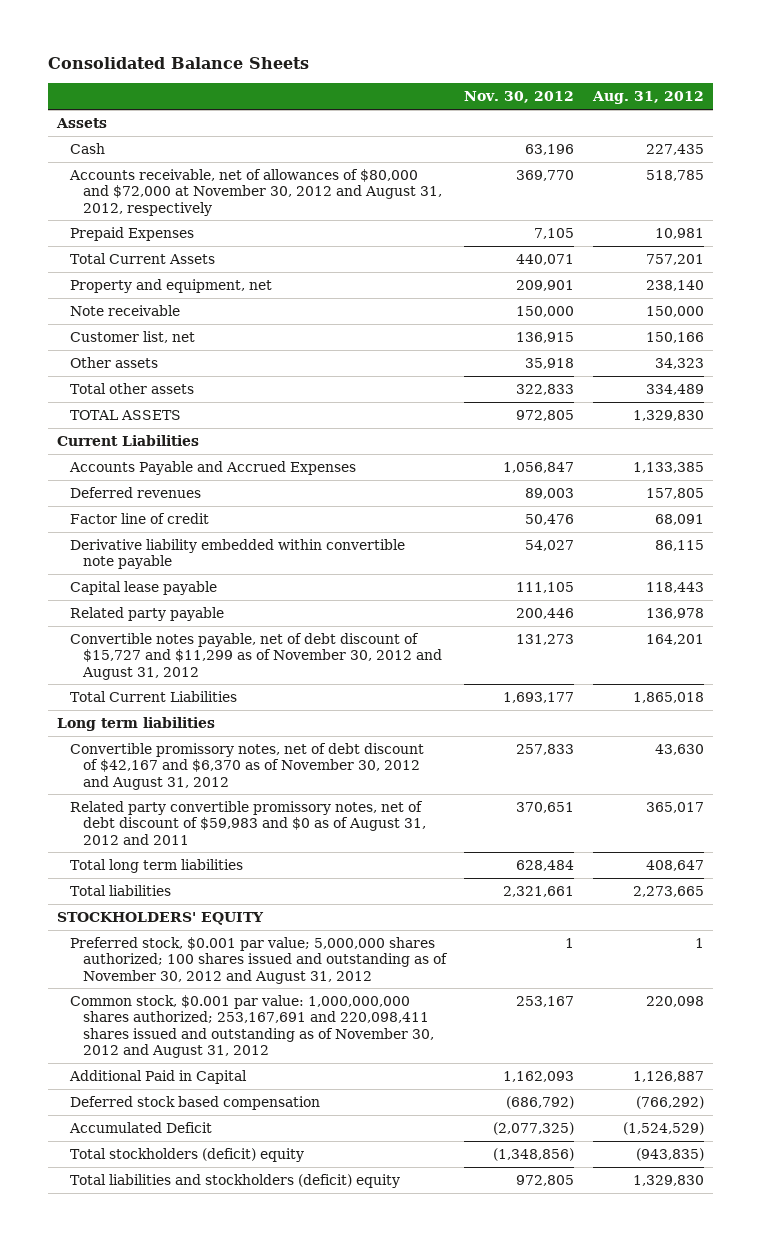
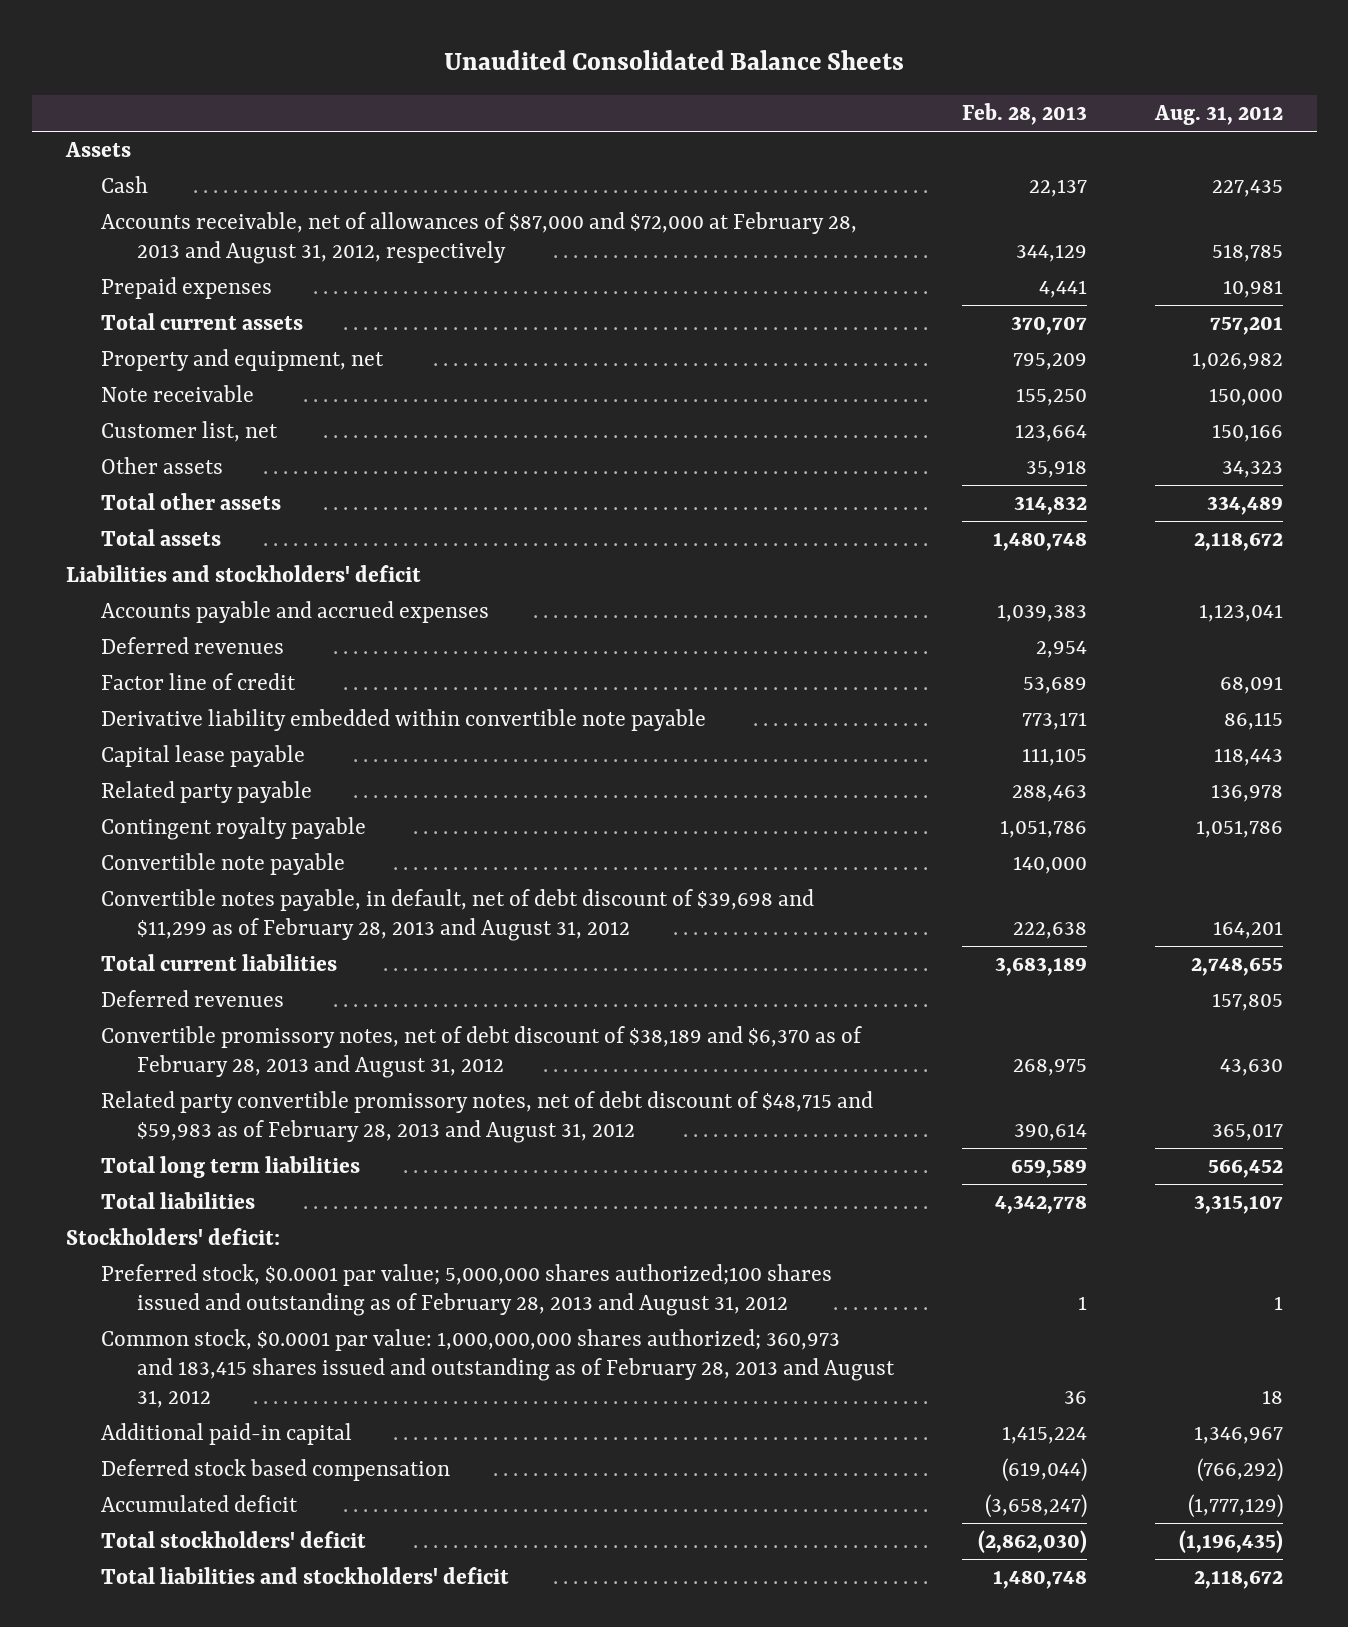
- Consolidated Balance Sheets
+ Unaudited Consolidated Balance Sheets
- | Nov. 30, 2012 | Aug. 31, 2012
+ | Feb. 28, 2013 | Aug. 31, 2012
- Accounts receivable, net of allowances of $80,000 and $72,000 at November 30, 2012 and August 31, 2012, respectively | 369,770 | 518,785
- Prepaid Expenses | 7,105 | 10,981
- Total Current Assets | 440,071 | 757,201
- Property and equipment, net | 209,901 | 238,140
+ Accounts receivable, net of allowances of $87,000 and $72,000 at February 28, 2013 and August 31, 2012, respectively | 344,129 | 518,785
+ Prepaid expenses | 4,441 | 10,981
+ Total current assets | 370,707 | 757,201
+ Property and equipment, net | 795,209 | 1,026,982
- TOTAL ASSETS | 972,805 | 1,329,830
- Current Liabilities
- Accounts Payable and Accrued Expenses | 1,056,847 | 1,133,385
+ Total assets | 1,480,748 | 2,118,672
+ Liabilities and stockholders' deficit
+ Accounts payable and accrued expenses | 1,039,383 | 1,123,041
+ Deferred revenues | 2,954 |
- Convertible notes payable, net of debt discount of $15,727 and $11,299 as of November 30, 2012 and August 31, 2012 | 131,273 | 164,201
- Total Current Liabilities | 1,693,177 | 1,865,018
- Long term liabilities
- Convertible promissory notes, net of debt discount of $42,167 and $6,370 as of November 30, 2012 and August 31, 2012 | 257,833 | 43,630
- Related party convertible promissory notes, net of debt discount of $59,983 and $0 as of August 31, 2012 and 2011 | 370,651 | 365,017
- Total long term liabilities | 628,484 | 408,647
- Total liabilities | 2,321,661 | 2,273,665
- STOCKHOLDERS' EQUITY
- Preferred stock, $0.001 par value; 5,000,000 shares authorized; 100 shares issued and outstanding as of November 30, 2012 and August 31, 2012 | 1 | 1
- Common stock, $0.001 par value: 1,000,000,000 shares authorized; 253,167,691 and 220,098,411 shares issued and outstanding as of November 30, 2012 and August 31, 2012 | 253,167 | 220,098
- Additional Paid in Capital | 1,162,093 | 1,126,887
+ Contingent royalty payable | 1,051,786 | 1,051,786
+ Convertible note payable | 140,000 |
+ Convertible notes payable, in default, net of debt discount of $39,698 and $11,299 as of February 28, 2013 and August 31, 2012 | 222,638 | 164,201
+ Total current liabilities | 3,683,189 | 2,748,655
moved down: Deferred revenues | | 157,805
+ Convertible promissory notes, net of debt discount of $38,189 and $6,370 as of February 28, 2013 and August 31, 2012 | 268,975 | 43,630
+ Related party convertible promissory notes, net of debt discount of $48,715 and $59,983 as of February 28, 2013 and August 31, 2012 | 390,614 | 365,017
+ Total long term liabilities | 659,589 | 566,452
+ Total liabilities | 4,342,778 | 3,315,107
+ Stockholders' deficit:
+ Preferred stock, $0.0001 par value; 5,000,000 shares authorized;100 shares issued and outstanding as of February 28, 2013 and August 31, 2012 | 1 | 1
+ Common stock, $0.0001 par value: 1,000,000,000 shares authorized; 360,973 and 183,415 shares issued and outstanding as of February 28, 2013 and August 31, 2012 | 36 | 18
+ Additional paid-in capital | 1,415,224 | 1,346,967
- Accumulated Deficit | (2,077,325) | (1,524,529)
- Total stockholders (deficit) equity | (1,348,856) | (943,835)
- Total liabilities and stockholders (deficit) equity | 972,805 | 1,329,830
+ Accumulated deficit | (3,658,247) | (1,777,129)
+ Total stockholders' deficit | (2,862,030) | (1,196,435)
+ Total liabilities and stockholders' deficit | 1,480,748 | 2,118,672

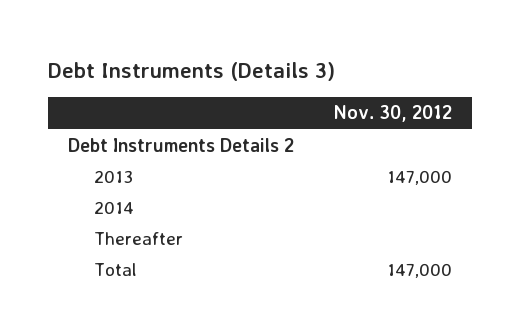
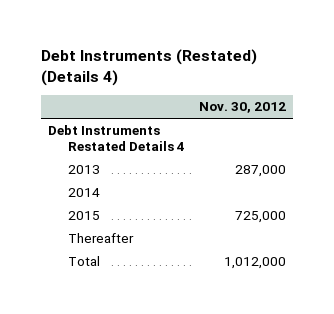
- Debt Instruments (Details 3)
+ Debt Instruments (Restated) (Details 4)
- Debt Instruments Details 2
- 2013 | 147,000
+ Debt Instruments Restated Details 4
+ 2013 | 287,000
+ 2015 | 725,000
- Total | 147,000
+ Total | 1,012,000

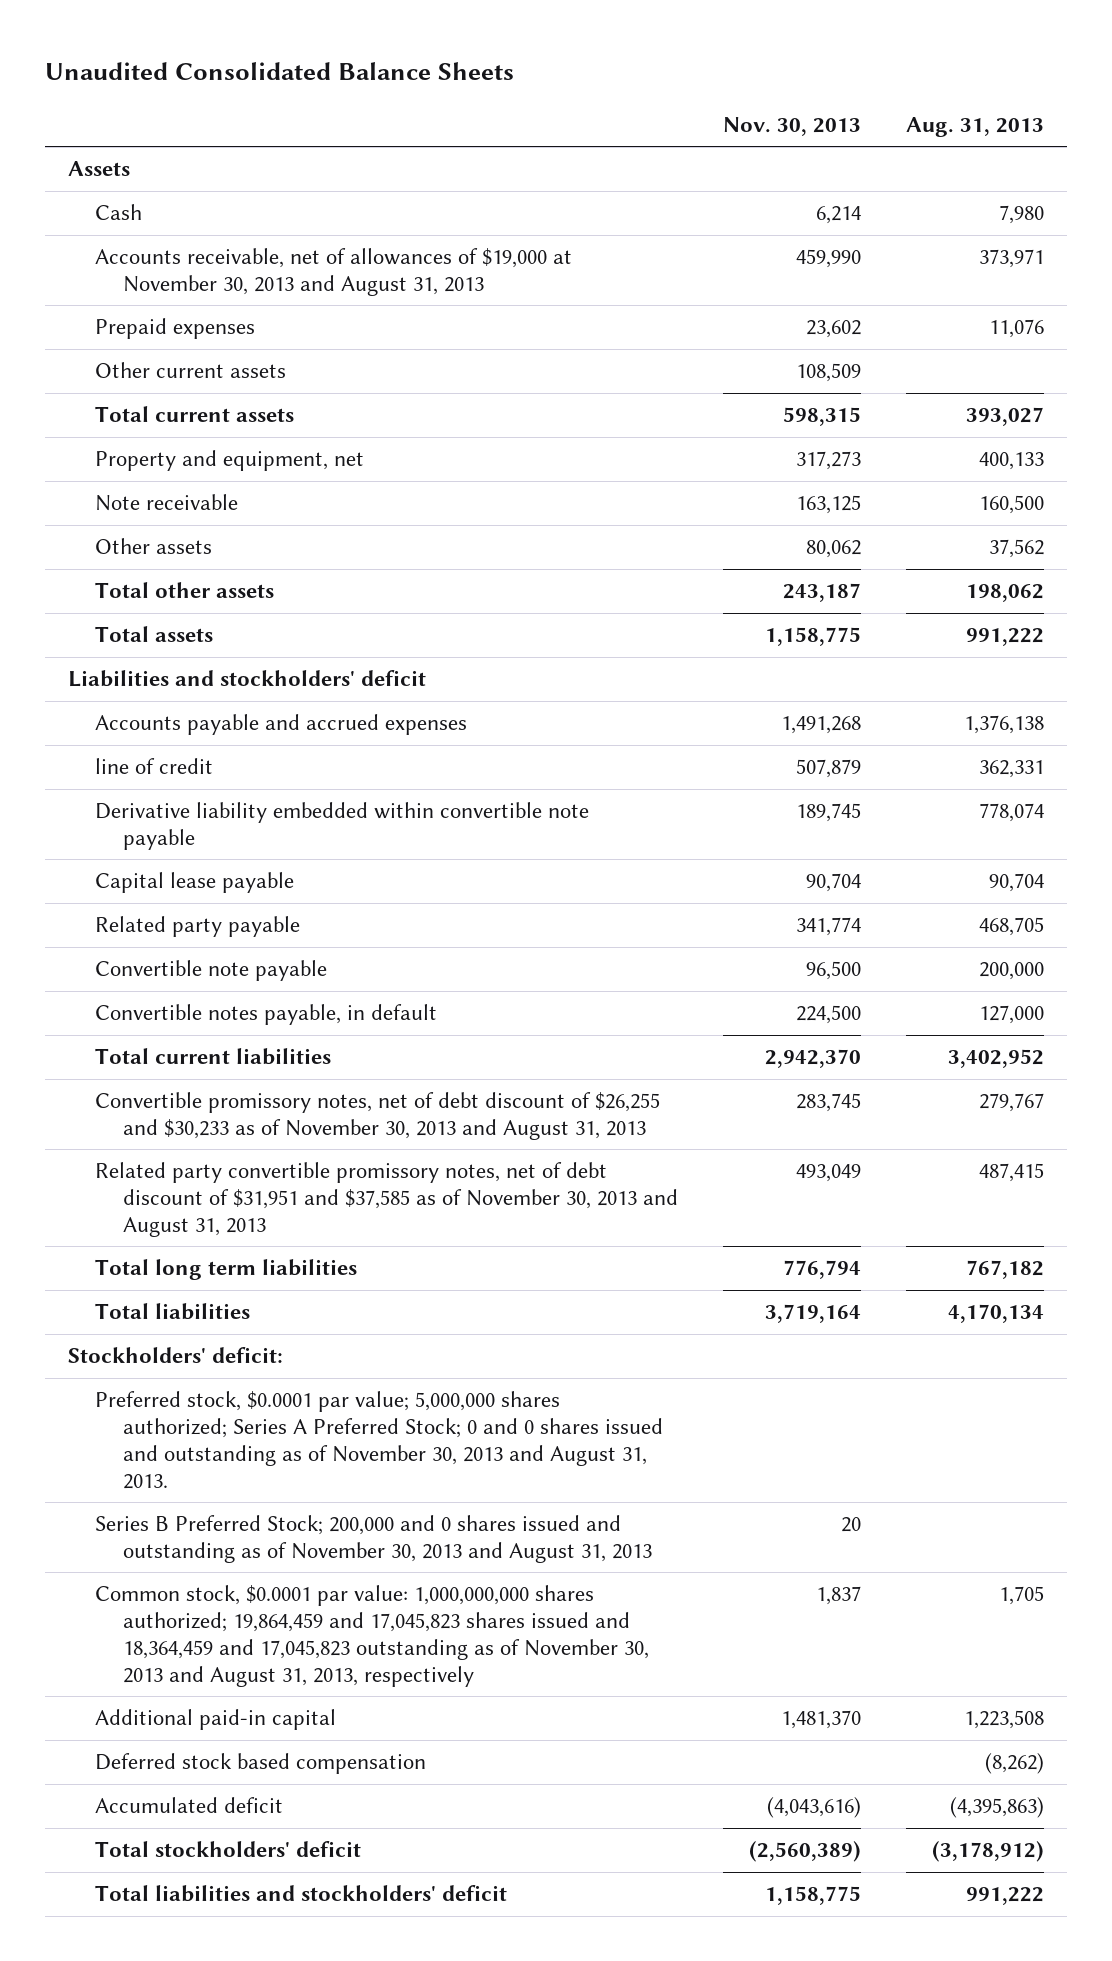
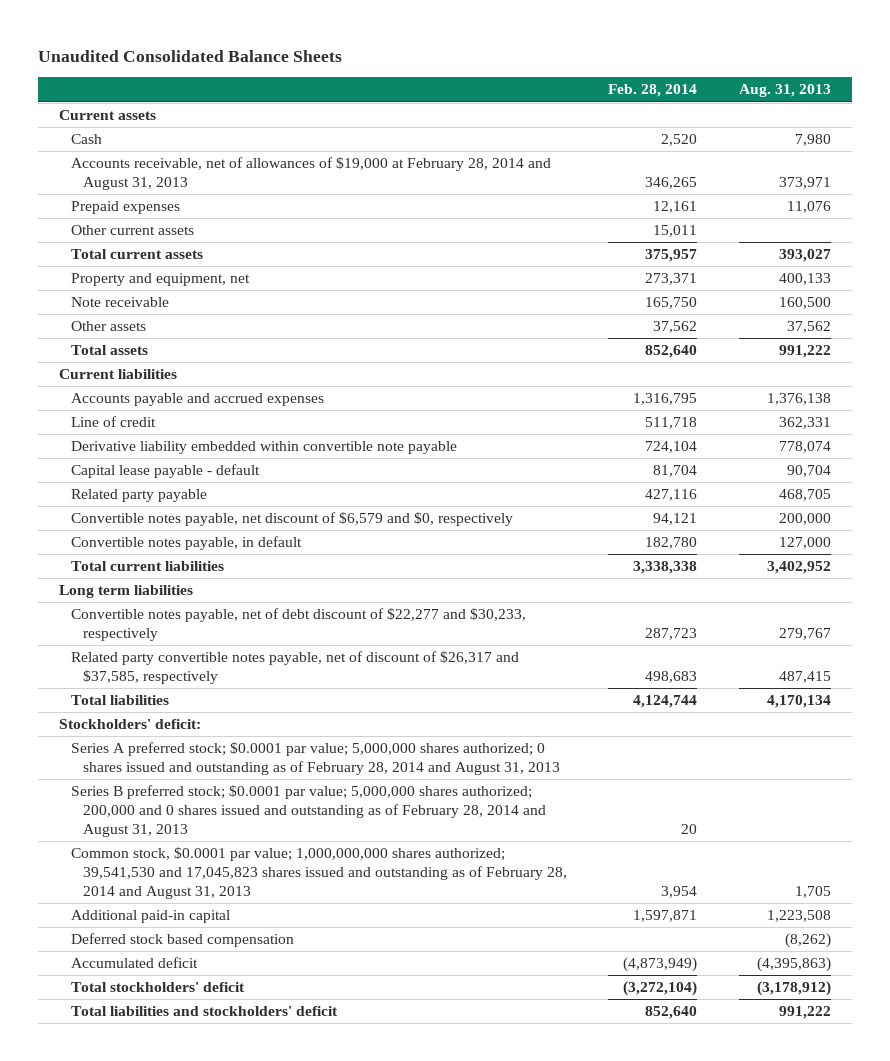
- | Nov. 30, 2013 | Aug. 31, 2013
+ | Feb. 28, 2014 | Aug. 31, 2013
- Assets
+ Current assets
- Accounts receivable, net of allowances of $19,000 at November 30, 2013 and August 31, 2013 | 459,990 | 373,971
+ Accounts receivable, net of allowances of $19,000 at February 28, 2014 and August 31, 2013 | 346,265 | 373,971
- Total other assets | 243,187 | 198,062
- Liabilities and stockholders' deficit
+ Current liabilities
- line of credit | 507,879 | 362,331
+ Line of credit | 511,718 | 362,331
- Capital lease payable | 90,704 | 90,704
+ Capital lease payable - default | 81,704 | 90,704
- Convertible note payable | 96,500 | 200,000
+ Convertible notes payable, net discount of $6,579 and $0, respectively | 94,121 | 200,000
- Convertible promissory notes, net of debt discount of $26,255 and $30,233 as of November 30, 2013 and August 31, 2013 | 283,745 | 279,767
- Related party convertible promissory notes, net of debt discount of $31,951 and $37,585 as of November 30, 2013 and August 31, 2013 | 493,049 | 487,415
- Total long term liabilities | 776,794 | 767,182
+ Long term liabilities
+ Convertible notes payable, net of debt discount of $22,277 and $30,233, respectively | 287,723 | 279,767
+ Related party convertible notes payable, net of discount of $26,317 and $37,585, respectively | 498,683 | 487,415
- Preferred stock, $0.0001 par value; 5,000,000 shares authorized; Series A Preferred Stock; 0 and 0 shares issued and outstanding as of November 30, 2013 and August 31, 2013.
- Series B Preferred Stock; 200,000 and 0 shares issued and outstanding as of November 30, 2013 and August 31, 2013 | 20 |
- Common stock, $0.0001 par value: 1,000,000,000 shares authorized; 19,864,459 and 17,045,823 shares issued and 18,364,459 and 17,045,823 outstanding as of November 30, 2013 and August 31, 2013, respectively | 1,837 | 1,705
+ Series A preferred stock; $0.0001 par value; 5,000,000 shares authorized; 0 shares issued and outstanding as of February 28, 2014 and August 31, 2013
+ Series B preferred stock; $0.0001 par value; 5,000,000 shares authorized; 200,000 and 0 shares issued and outstanding as of February 28, 2014 and August 31, 2013 | 20 |
+ Common stock, $0.0001 par value; 1,000,000,000 shares authorized; 39,541,530 and 17,045,823 shares issued and outstanding as of February 28, 2014 and August 31, 2013 | 3,954 | 1,705

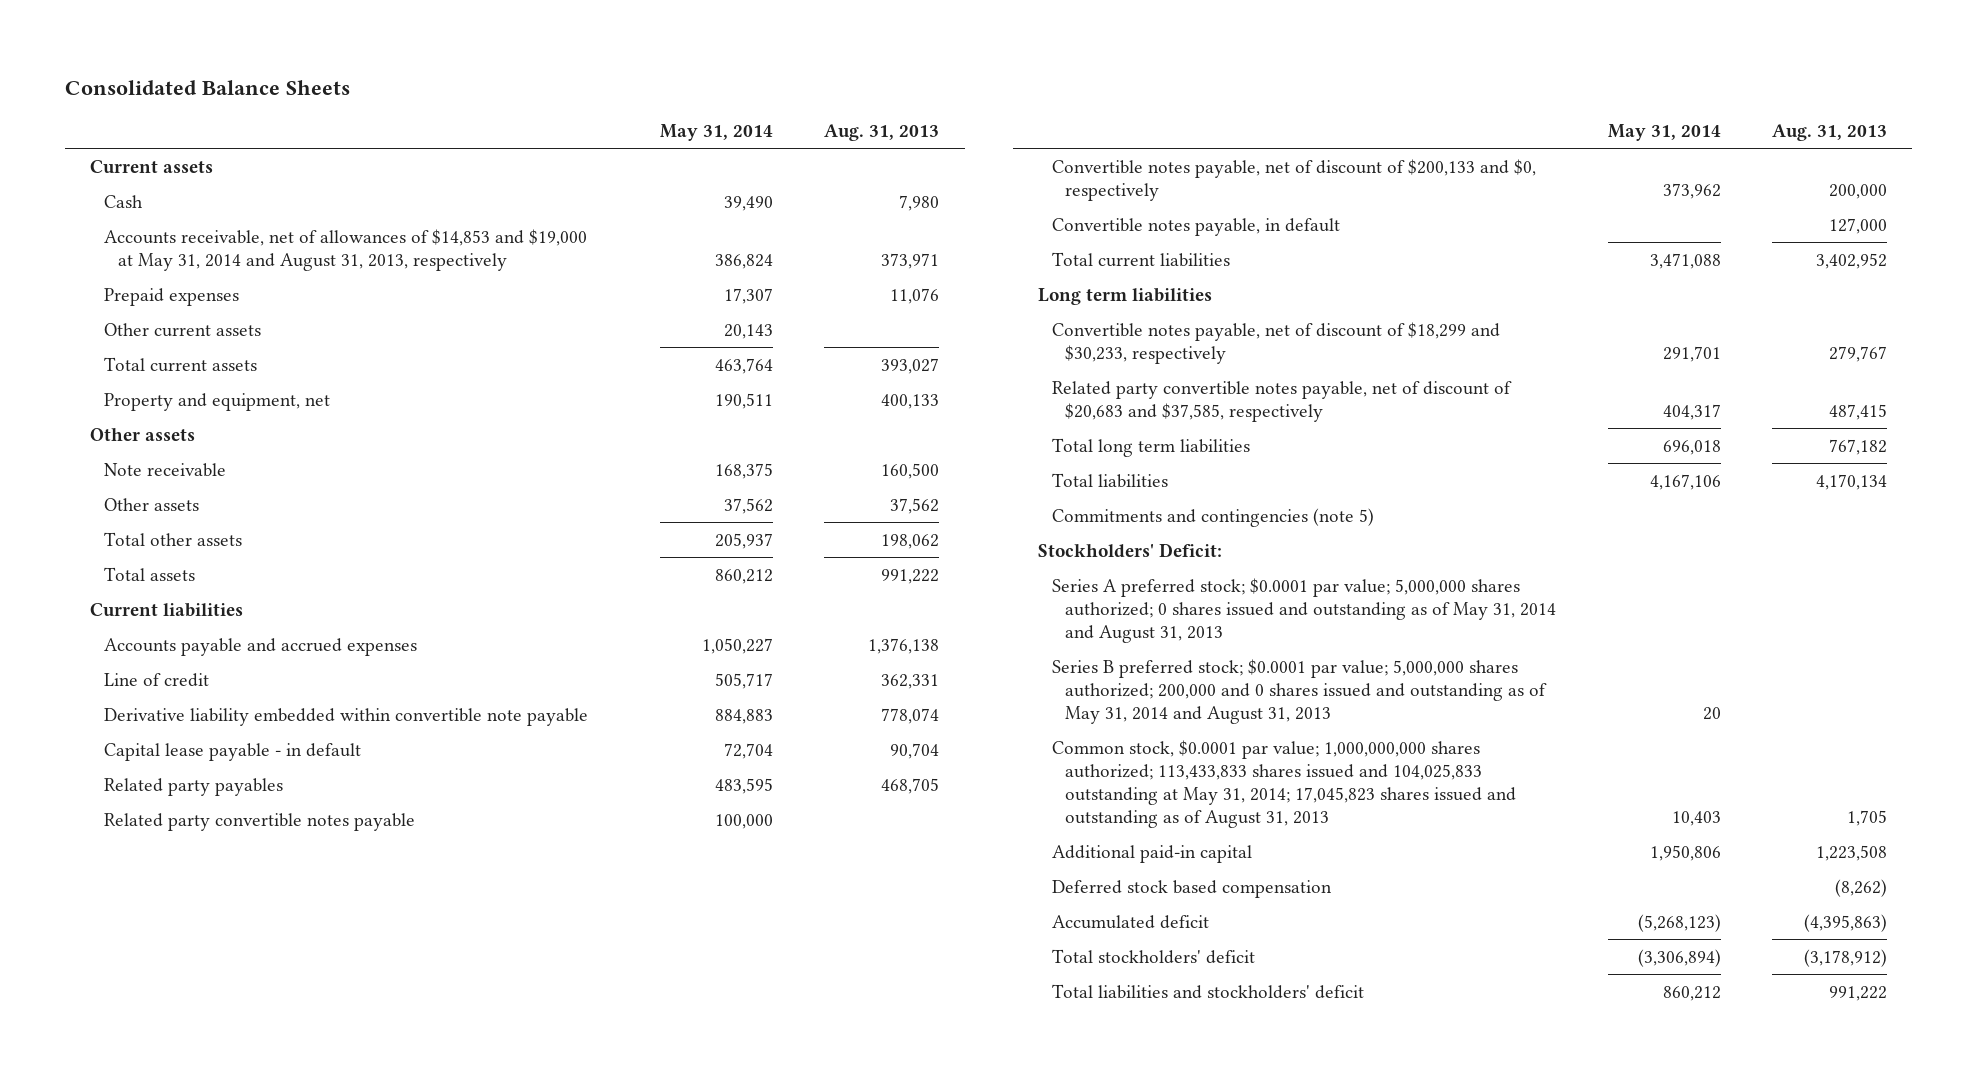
- Unaudited Consolidated Balance Sheets
+ Consolidated Balance Sheets
- | Feb. 28, 2014 | Aug. 31, 2013
+ | May 31, 2014 | Aug. 31, 2013
- Accounts receivable, net of allowances of $19,000 at February 28, 2014 and August 31, 2013 | 346,265 | 373,971
+ Accounts receivable, net of allowances of $14,853 and $19,000 at May 31, 2014 and August 31, 2013, respectively | 386,824 | 373,971
+ Other assets
+ Total other assets | 205,937 | 198,062
- Capital lease payable - default | 81,704 | 90,704
- Related party payable | 427,116 | 468,705
- Convertible notes payable, net discount of $6,579 and $0, respectively | 94,121 | 200,000
+ Capital lease payable - in default | 72,704 | 90,704
+ Related party payables | 483,595 | 468,705
+ Related party convertible notes payable | 100,000 |
+ Convertible notes payable, net of discount of $200,133 and $0, respectively | 373,962 | 200,000
- Convertible notes payable, net of debt discount of $22,277 and $30,233, respectively | 287,723 | 279,767
- Related party convertible notes payable, net of discount of $26,317 and $37,585, respectively | 498,683 | 487,415
+ Convertible notes payable, net of discount of $18,299 and $30,233, respectively | 291,701 | 279,767
+ Related party convertible notes payable, net of discount of $20,683 and $37,585, respectively | 404,317 | 487,415
+ Total long term liabilities | 696,018 | 767,182
- Stockholders' deficit:
- Series A preferred stock; $0.0001 par value; 5,000,000 shares authorized; 0 shares issued and outstanding as of February 28, 2014 and August 31, 2013
- Series B preferred stock; $0.0001 par value; 5,000,000 shares authorized; 200,000 and 0 shares issued and outstanding as of February 28, 2014 and August 31, 2013 | 20 |
- Common stock, $0.0001 par value; 1,000,000,000 shares authorized; 39,541,530 and 17,045,823 shares issued and outstanding as of February 28, 2014 and August 31, 2013 | 3,954 | 1,705
+ Commitments and contingencies (note 5)
+ Stockholders' Deficit:
+ Series A preferred stock; $0.0001 par value; 5,000,000 shares authorized; 0 shares issued and outstanding as of May 31, 2014 and August 31, 2013
+ Series B preferred stock; $0.0001 par value; 5,000,000 shares authorized; 200,000 and 0 shares issued and outstanding as of May 31, 2014 and August 31, 2013 | 20 |
+ Common stock, $0.0001 par value; 1,000,000,000 shares authorized; 113,433,833 shares issued and 104,025,833 outstanding at May 31, 2014; 17,045,823 shares issued and outstanding as of August 31, 2013 | 10,403 | 1,705

